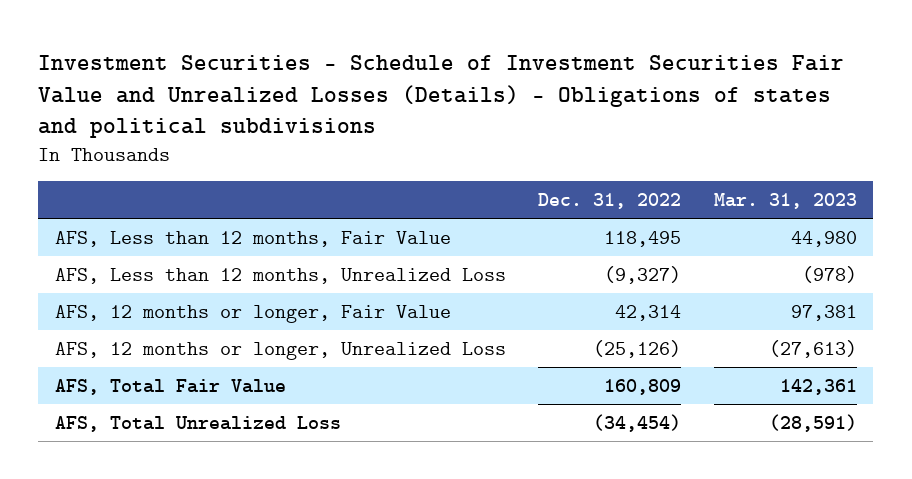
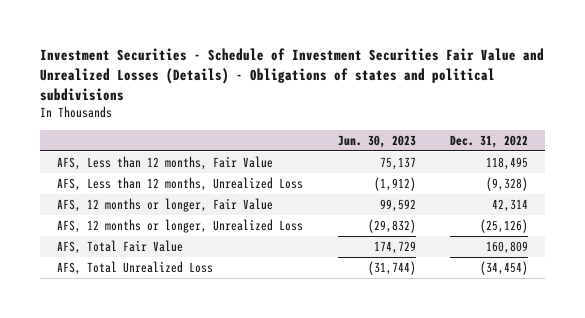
- | Dec. 31, 2022 | Mar. 31, 2023
+ | Jun. 30, 2023 | Dec. 31, 2022
- AFS, Less than 12 months, Unrealized Loss | (9,327) | (978)
+ AFS, Less than 12 months, Unrealized Loss | (1,912) | (9,328)

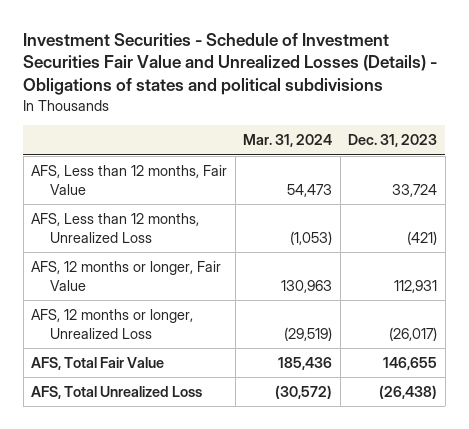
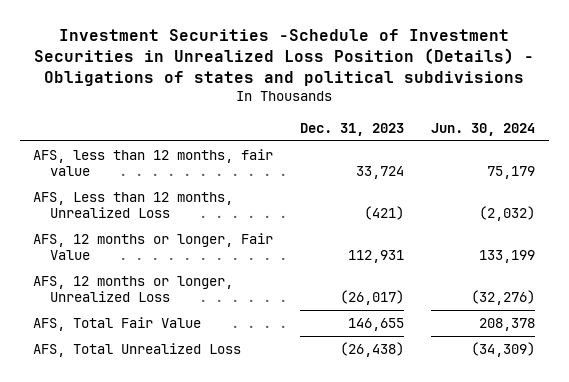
- Investment Securities - Schedule of Investment Securities Fair Value and Unrealized Losses (Details) - Obligations of states and political subdivisions
+ Investment Securities -Schedule of Investment Securities in Unrealized Loss Position (Details) - Obligations of states and political subdivisions
- | Mar. 31, 2024 | Dec. 31, 2023
+ | Dec. 31, 2023 | Jun. 30, 2024
- AFS, Less than 12 months, Fair Value | 54,473 | 33,724
+ AFS, less than 12 months, fair value | 33,724 | 75,179

